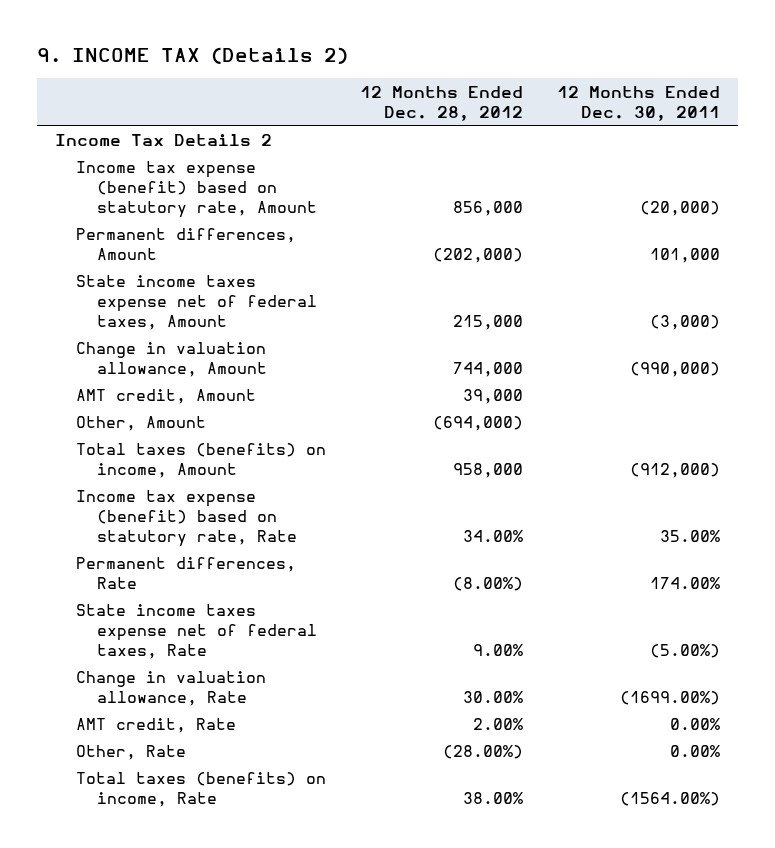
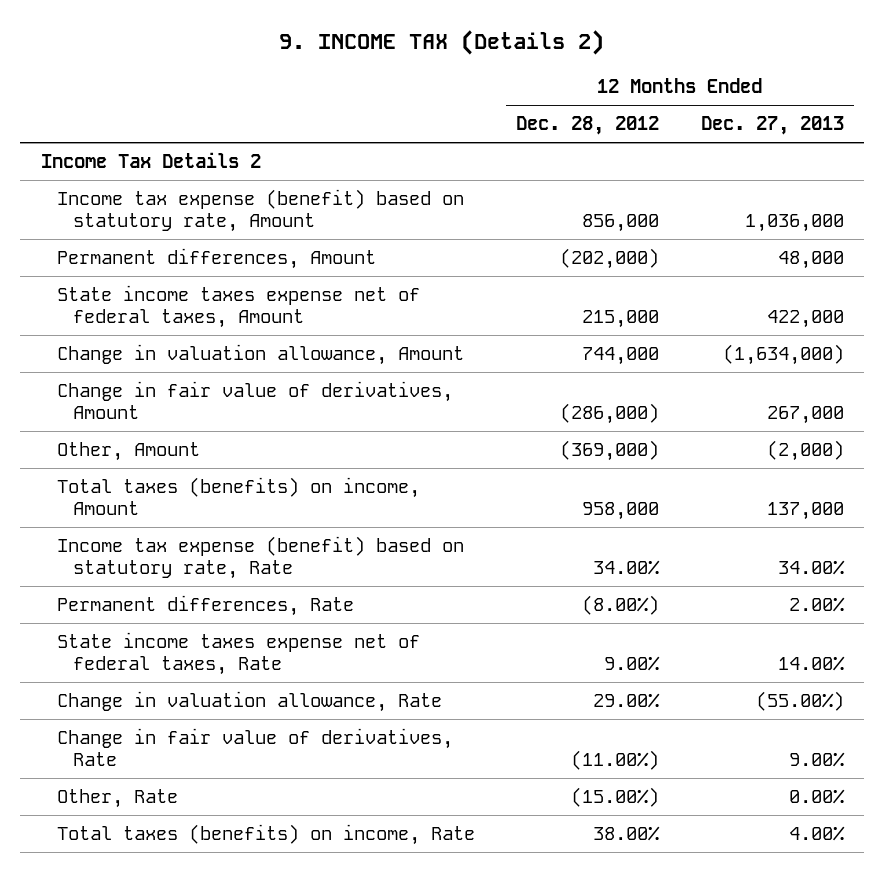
- | 12 Months Ended Dec. 28, 2012 | 12 Months Ended Dec. 30, 2011
+ | 12 Months Ended Dec. 28, 2012 | 12 Months Ended Dec. 27, 2013
- AMT credit, Amount | 39,000 |
- Other, Amount | (694,000) |
+ Change in fair value of derivatives, Amount | (286,000) | 267,000
+ Other, Amount | (369,000) | (2,000)
- Change in valuation allowance, Rate | 30.00% | (1699.00%)
- AMT credit, Rate | 2.00% | 0.00%
- Other, Rate | (28.00%) | 0.00%
+ Change in valuation allowance, Rate | 29.00% | (55.00%)
+ Change in fair value of derivatives, Rate | (11.00%) | 9.00%
+ Other, Rate | (15.00%) | 0.00%

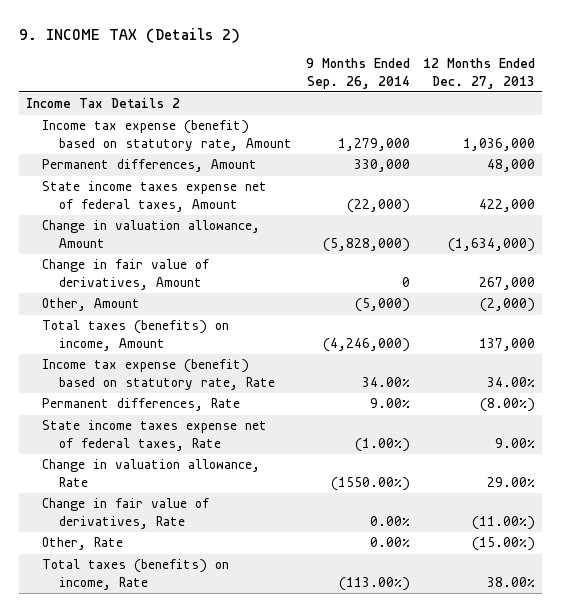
- | 12 Months Ended Dec. 28, 2012 | 12 Months Ended Dec. 27, 2013
+ | 9 Months Ended Sep. 26, 2014 | 12 Months Ended Dec. 27, 2013
- Permanent differences, Rate | (8.00%) | 2.00%
- State income taxes expense net of federal taxes, Rate | 9.00% | 14.00%
- Change in valuation allowance, Rate | 29.00% | (55.00%)
- Change in fair value of derivatives, Rate | (11.00%) | 9.00%
- Other, Rate | (15.00%) | 0.00%
- Total taxes (benefits) on income, Rate | 38.00% | 4.00%
+ Permanent differences, Rate | 9.00% | (8.00%)
+ State income taxes expense net of federal taxes, Rate | (1.00%) | 9.00%
+ Change in valuation allowance, Rate | (1550.00%) | 29.00%
+ Change in fair value of derivatives, Rate | 0.00% | (11.00%)
+ Other, Rate | 0.00% | (15.00%)
+ Total taxes (benefits) on income, Rate | (113.00%) | 38.00%

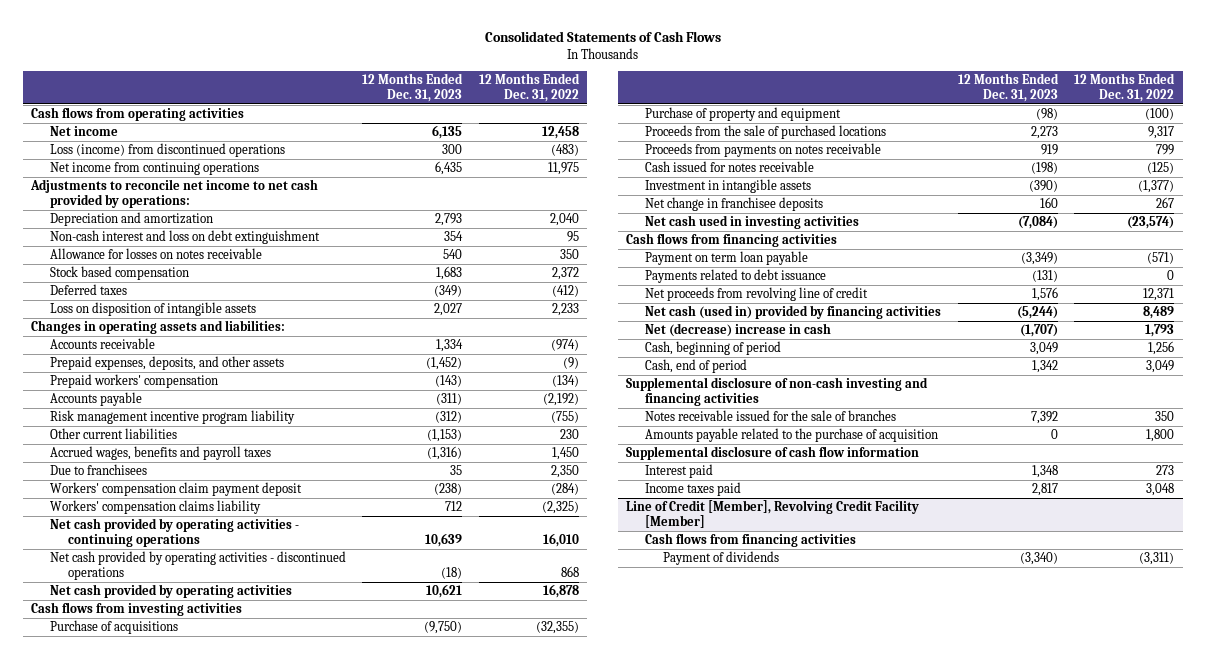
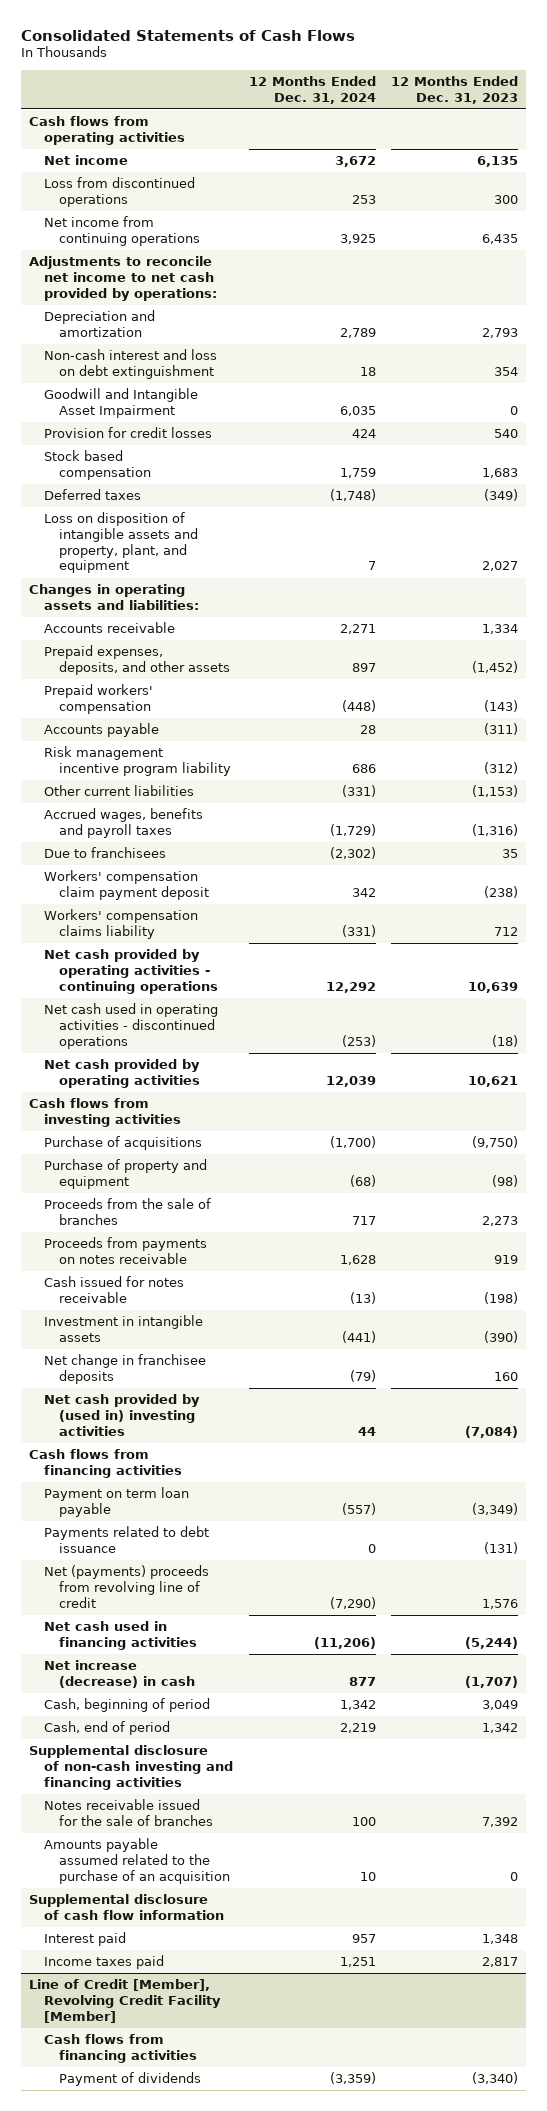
- | 12 Months Ended Dec. 31, 2023 | 12 Months Ended Dec. 31, 2022
+ | 12 Months Ended Dec. 31, 2024 | 12 Months Ended Dec. 31, 2023
- Loss (income) from discontinued operations | 300 | (483)
+ Loss from discontinued operations | 253 | 300
- Allowance for losses on notes receivable | 540 | 350
+ Goodwill and Intangible Asset Impairment | 6,035 | 0
+ Provision for credit losses | 424 | 540
- Loss on disposition of intangible assets | 2,027 | 2,233
+ Loss on disposition of intangible assets and property, plant, and equipment | 7 | 2,027
- Net cash provided by operating activities - discontinued operations | (18) | 868
+ Net cash used in operating activities - discontinued operations | (253) | (18)
- Proceeds from the sale of purchased locations | 2,273 | 9,317
+ Proceeds from the sale of branches | 717 | 2,273
- Net cash used in investing activities | (7,084) | (23,574)
+ Net cash provided by (used in) investing activities | 44 | (7,084)
- Net proceeds from revolving line of credit | 1,576 | 12,371
- Net cash (used in) provided by financing activities | (5,244) | 8,489
- Net (decrease) increase in cash | (1,707) | 1,793
+ Net (payments) proceeds from revolving line of credit | (7,290) | 1,576
+ Net cash used in financing activities | (11,206) | (5,244)
+ Net increase (decrease) in cash | 877 | (1,707)
- Amounts payable related to the purchase of acquisition | 0 | 1,800
+ Amounts payable assumed related to the purchase of an acquisition | 10 | 0

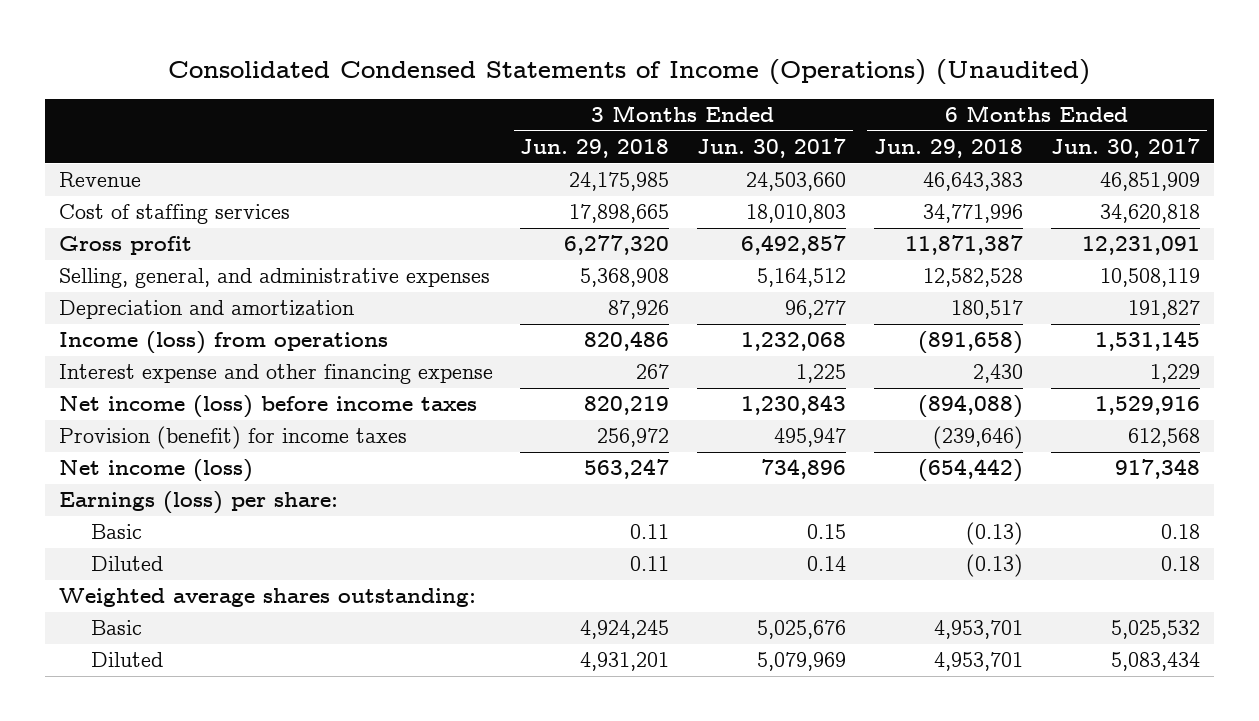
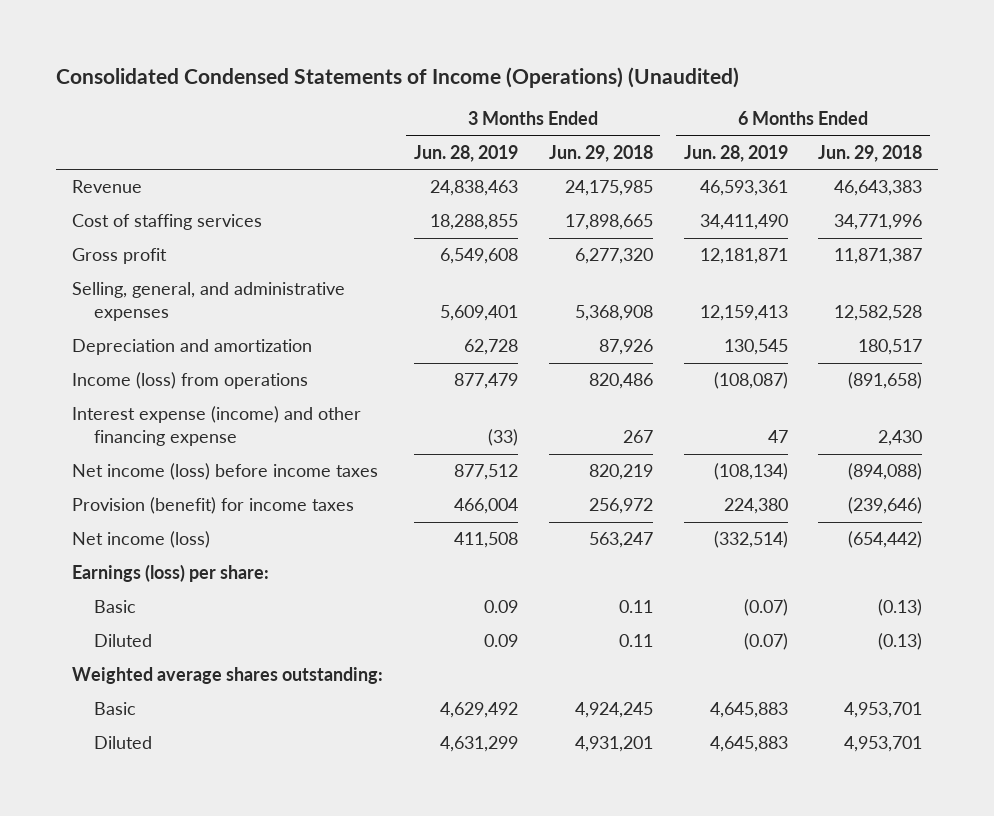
- | 3 Months Ended Jun. 29, 2018 | 3 Months Ended Jun. 30, 2017 | 6 Months Ended Jun. 29, 2018 | 6 Months Ended Jun. 30, 2017
+ | 3 Months Ended Jun. 28, 2019 | 3 Months Ended Jun. 29, 2018 | 6 Months Ended Jun. 28, 2019 | 6 Months Ended Jun. 29, 2018
- Interest expense and other financing expense | 267 | 1,225 | 2,430 | 1,229
+ Interest expense (income) and other financing expense | (33) | 267 | 47 | 2,430

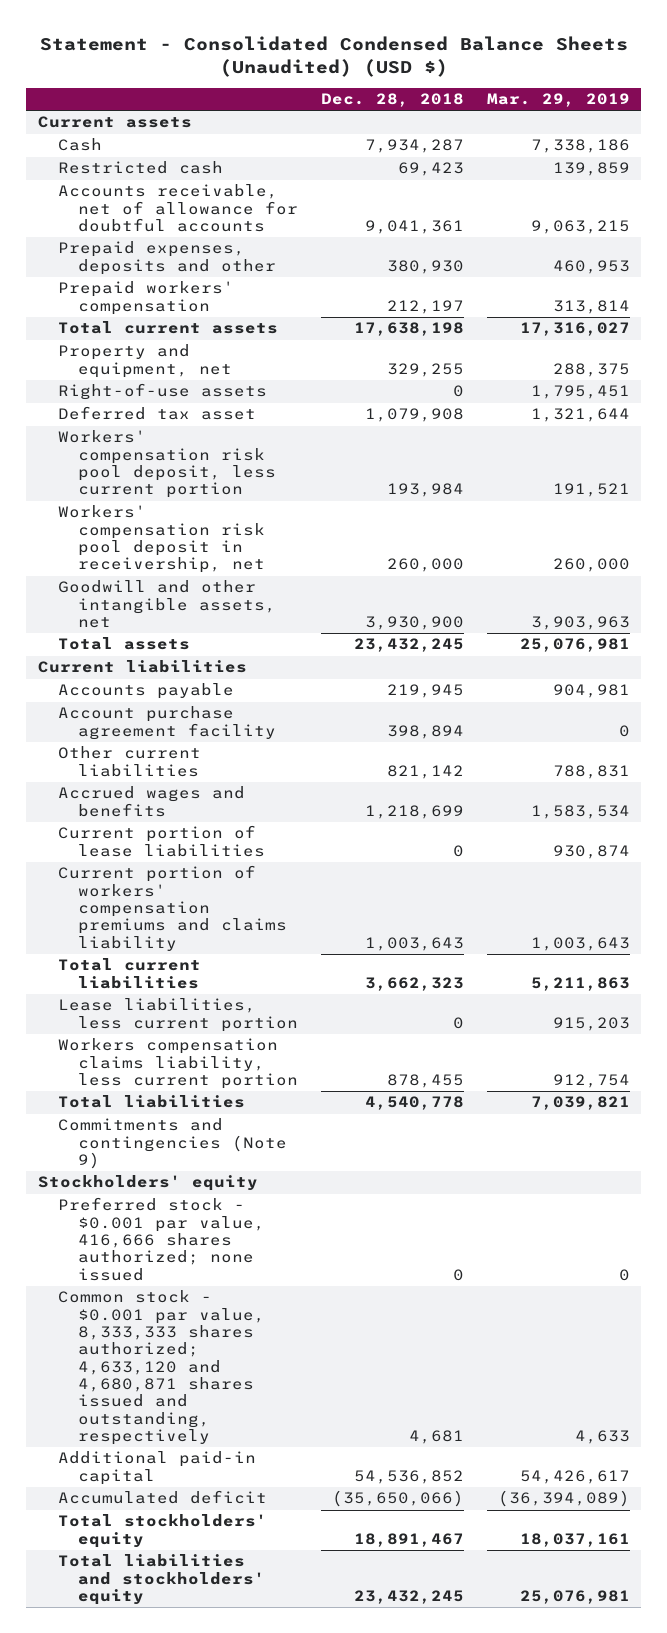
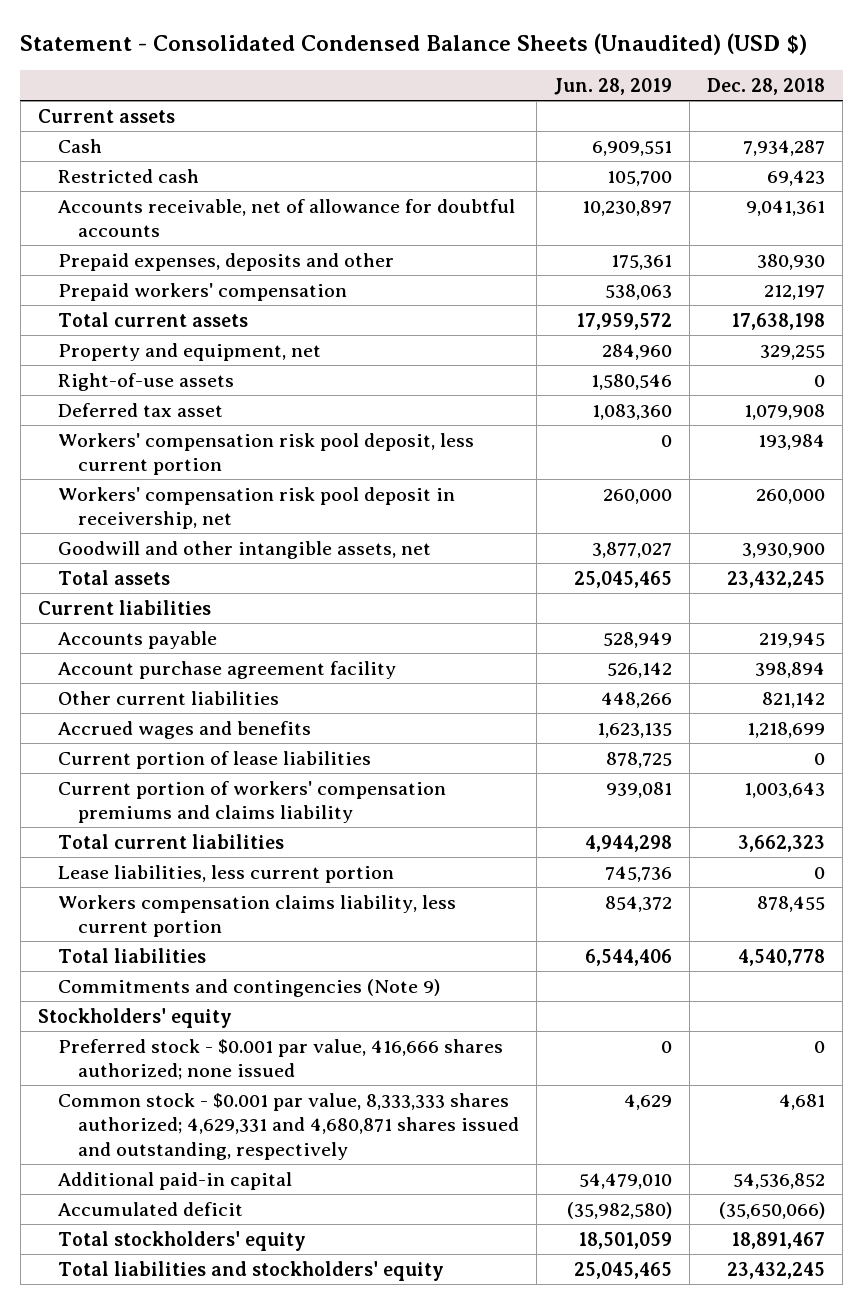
- | Dec. 28, 2018 | Mar. 29, 2019
+ | Jun. 28, 2019 | Dec. 28, 2018
- Common stock - $0.001 par value, 8,333,333 shares authorized; 4,633,120 and 4,680,871 shares issued and outstanding, respectively | 4,681 | 4,633
+ Common stock - $0.001 par value, 8,333,333 shares authorized; 4,629,331 and 4,680,871 shares issued and outstanding, respectively | 4,629 | 4,681

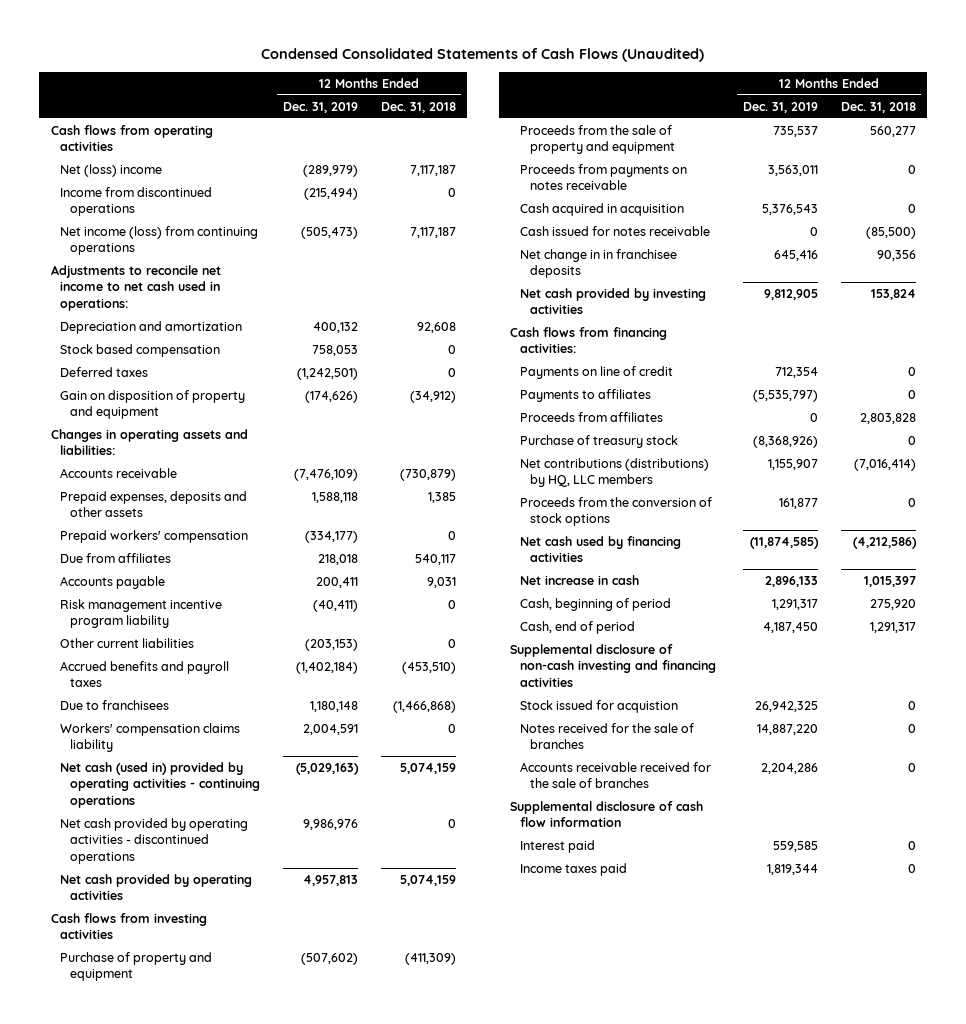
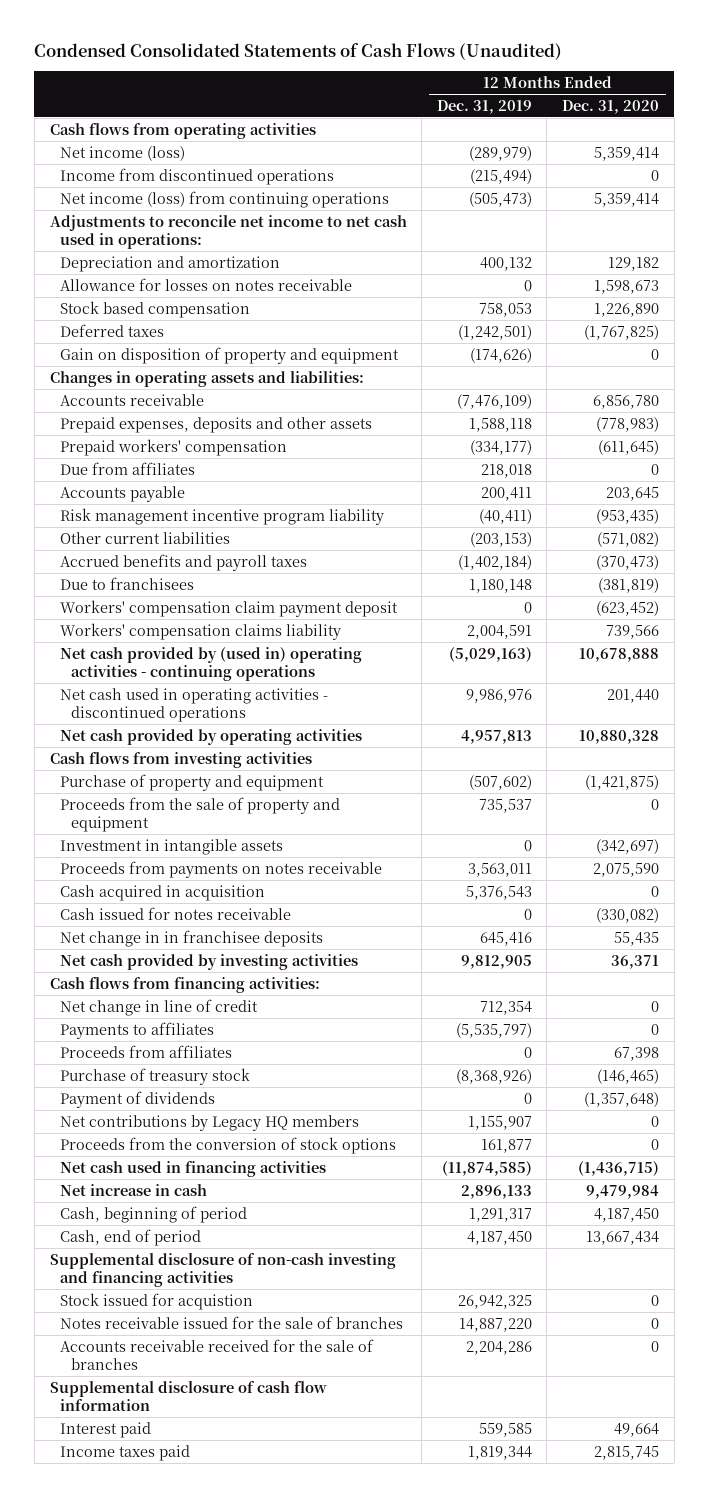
- | 12 Months Ended Dec. 31, 2019 | 12 Months Ended Dec. 31, 2018
+ | 12 Months Ended Dec. 31, 2019 | 12 Months Ended Dec. 31, 2020
- Net (loss) income | (289,979) | 7,117,187
+ Net income (loss) | (289,979) | 5,359,414
+ Allowance for losses on notes receivable | 0 | 1,598,673
+ Workers' compensation claim payment deposit | 0 | (623,452)
- Net cash (used in) provided by operating activities - continuing operations | (5,029,163) | 5,074,159
- Net cash provided by operating activities - discontinued operations | 9,986,976 | 0
+ Net cash provided by (used in) operating activities - continuing operations | (5,029,163) | 10,678,888
+ Net cash used in operating activities - discontinued operations | 9,986,976 | 201,440
+ Investment in intangible assets | 0 | (342,697)
- Payments on line of credit | 712,354 | 0
+ Net change in line of credit | 712,354 | 0
- Net contributions (distributions) by HQ, LLC members | 1,155,907 | (7,016,414)
+ Payment of dividends | 0 | (1,357,648)
+ Net contributions by Legacy HQ members | 1,155,907 | 0
- Net cash used by financing activities | (11,874,585) | (4,212,586)
+ Net cash used in financing activities | (11,874,585) | (1,436,715)
- Notes received for the sale of branches | 14,887,220 | 0
+ Notes receivable issued for the sale of branches | 14,887,220 | 0

